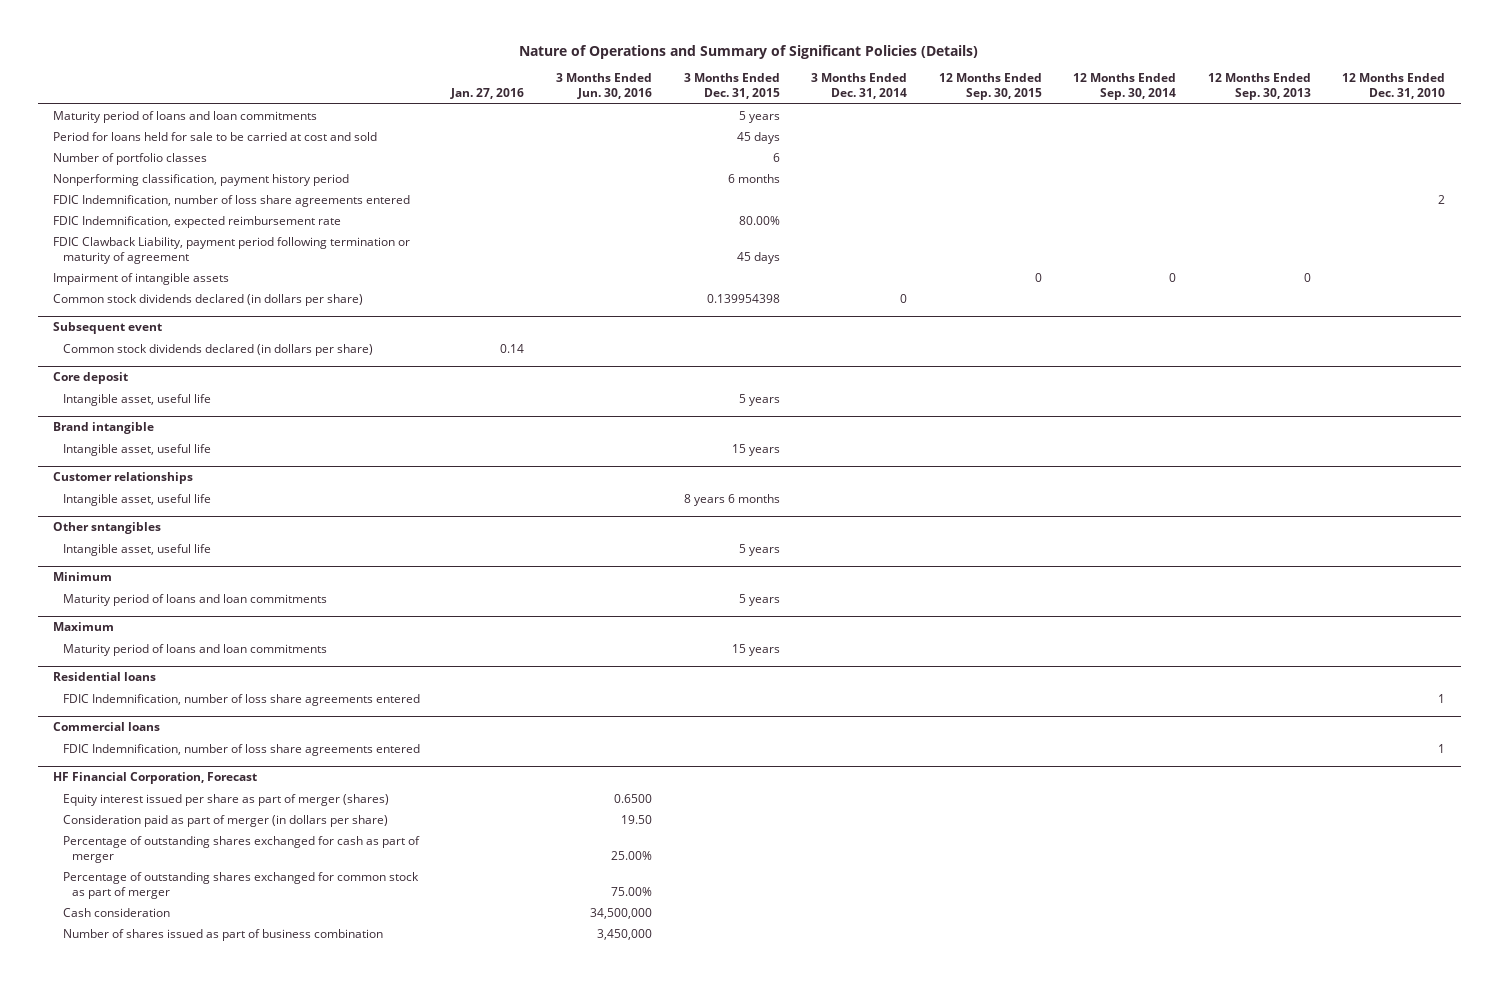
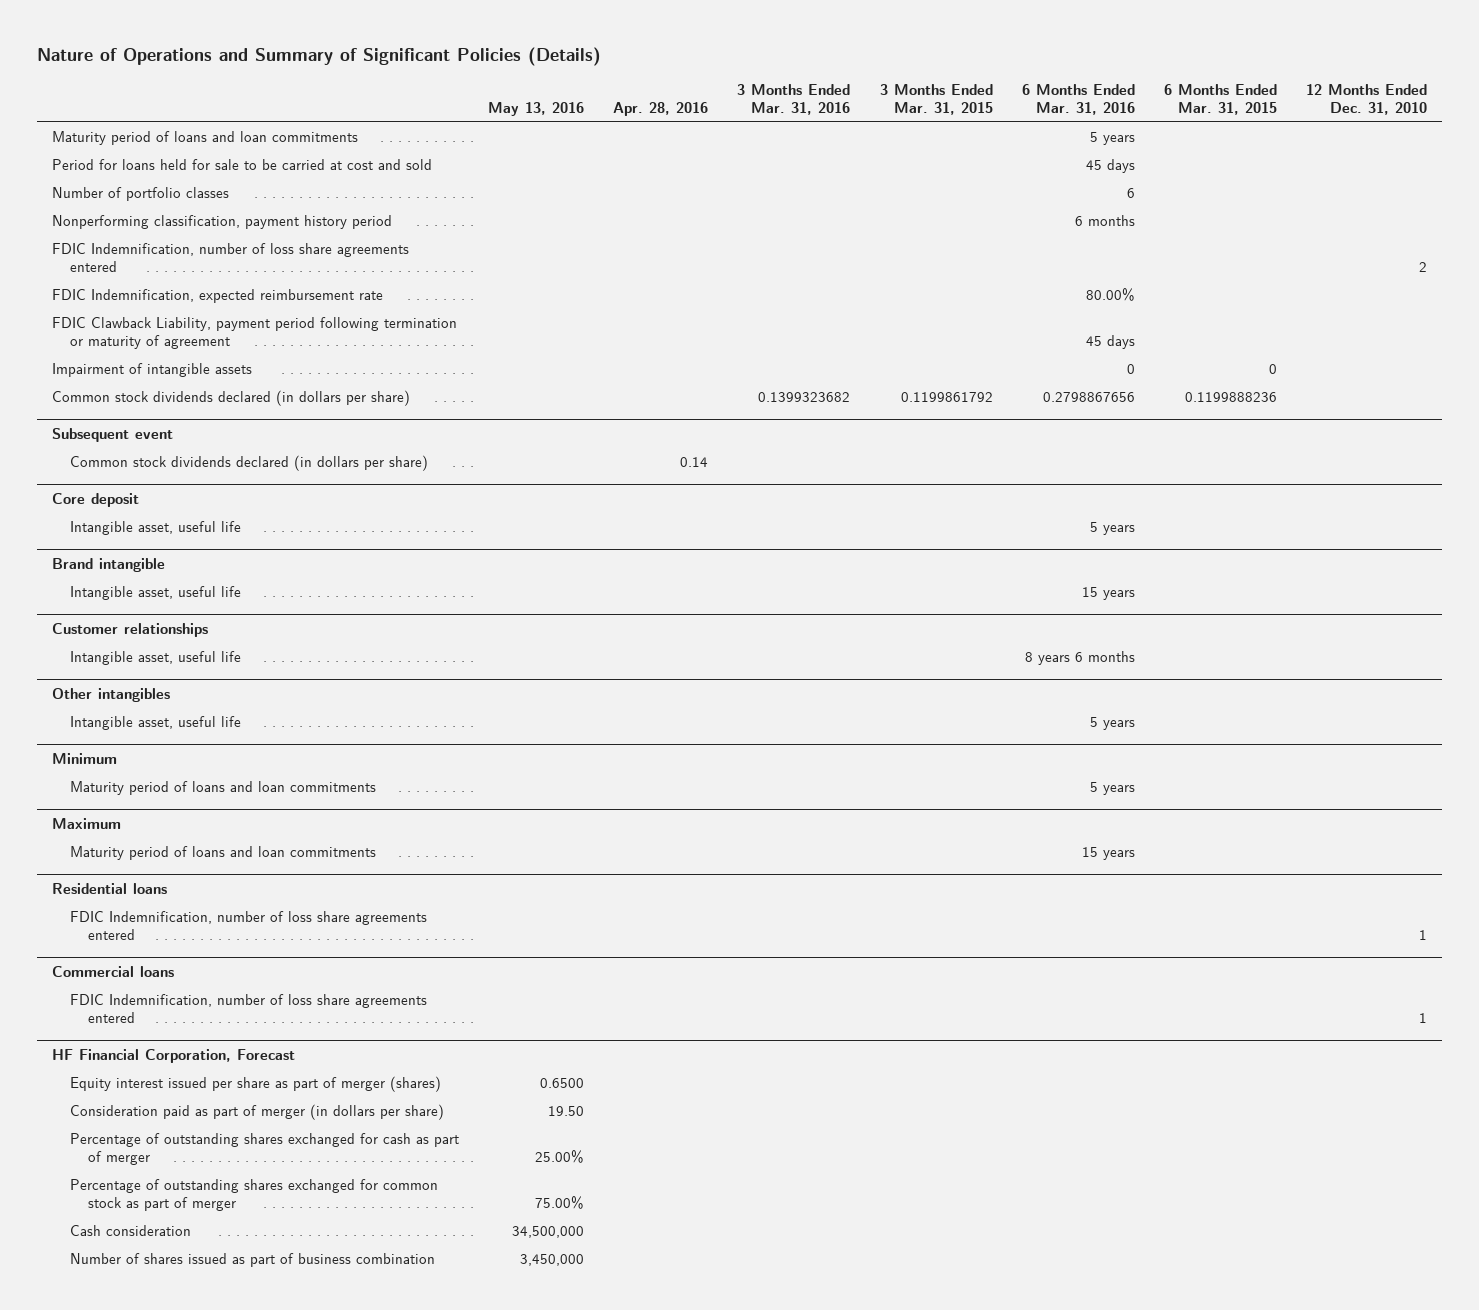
- | Jan. 27, 2016 | 3 Months Ended Jun. 30, 2016 | 3 Months Ended Dec. 31, 2015 | 3 Months Ended Dec. 31, 2014 | 12 Months Ended Sep. 30, 2015 | 12 Months Ended Sep. 30, 2014 | 12 Months Ended Sep. 30, 2013 | 12 Months Ended Dec. 31, 2010
+ | May 13, 2016 | Apr. 28, 2016 | 3 Months Ended Mar. 31, 2016 | 3 Months Ended Mar. 31, 2015 | 6 Months Ended Mar. 31, 2016 | 6 Months Ended Mar. 31, 2015 | 12 Months Ended Dec. 31, 2010
- Other sntangibles
+ Other intangibles

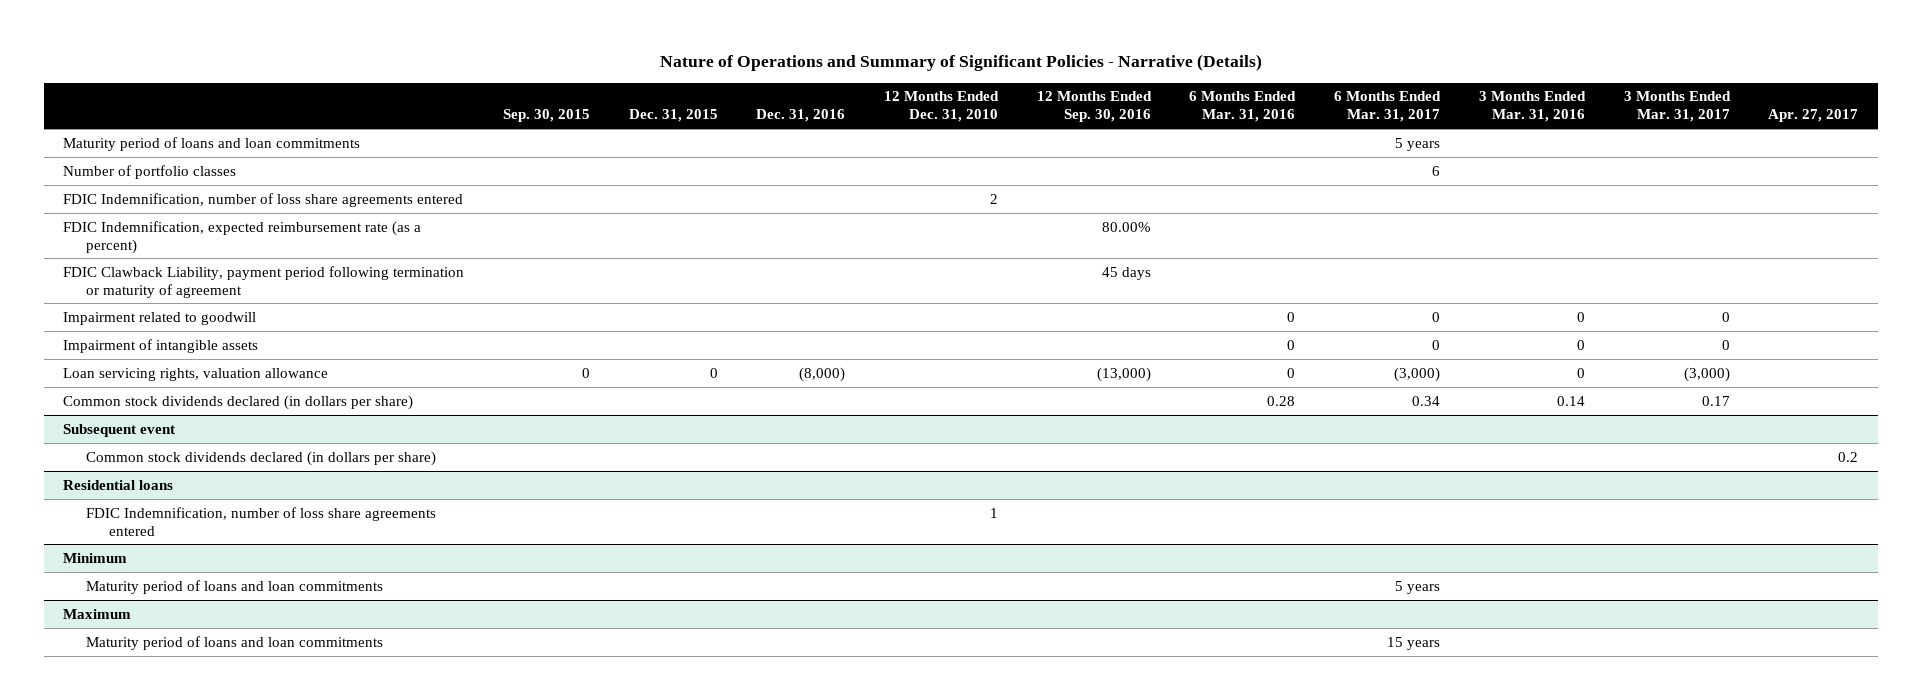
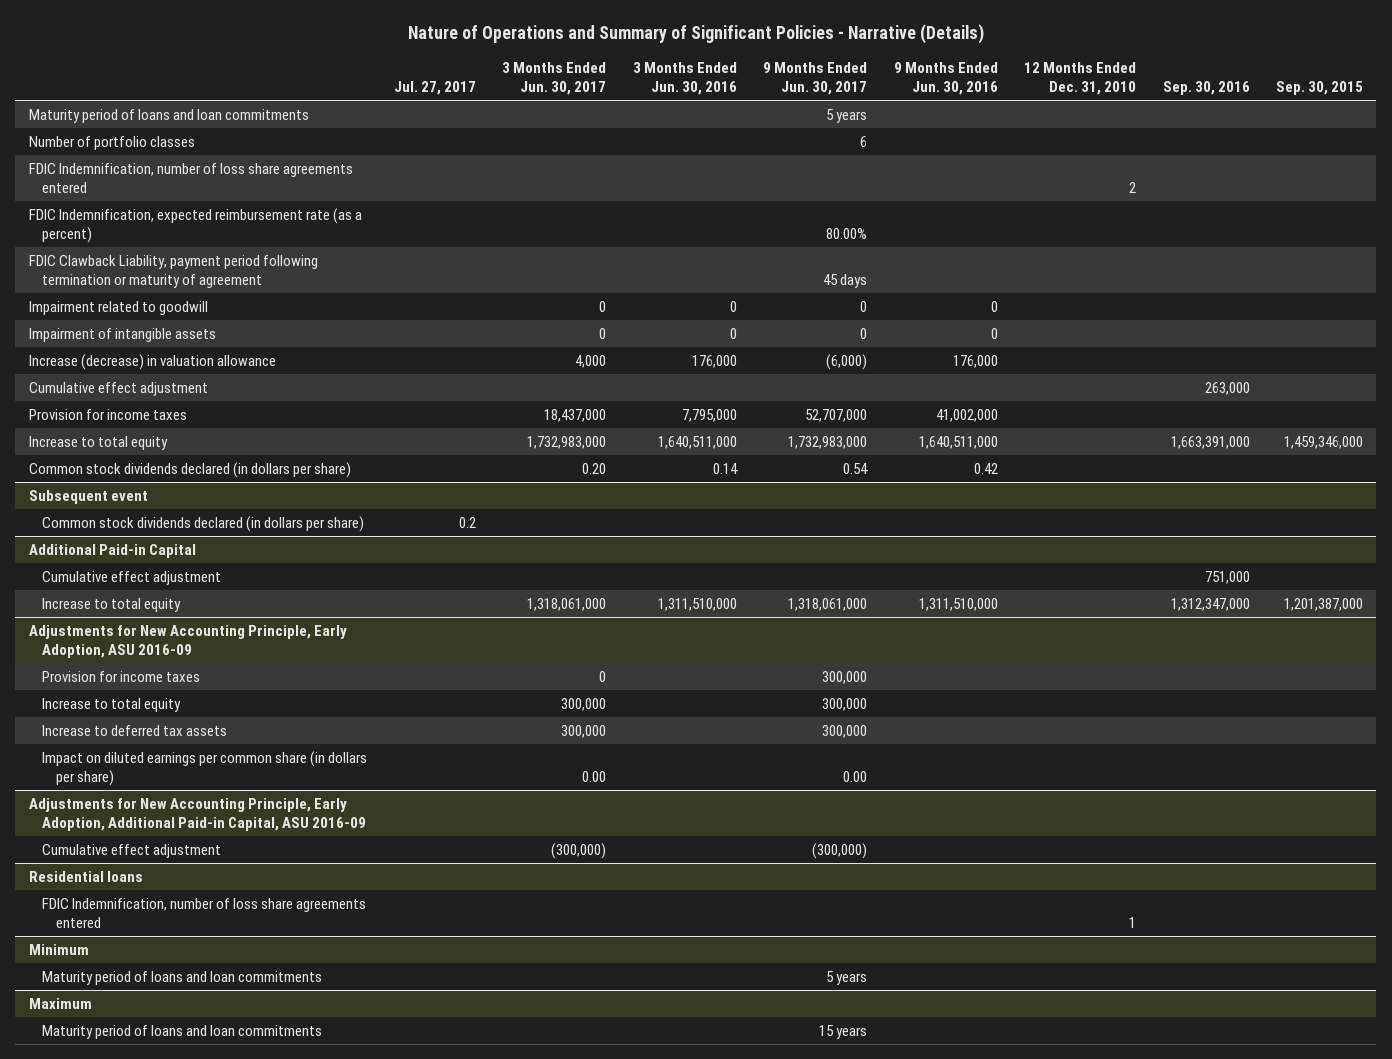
- | Sep. 30, 2015 | Dec. 31, 2015 | Dec. 31, 2016 | 12 Months Ended Dec. 31, 2010 | 12 Months Ended Sep. 30, 2016 | 6 Months Ended Mar. 31, 2016 | 6 Months Ended Mar. 31, 2017 | 3 Months Ended Mar. 31, 2016 | 3 Months Ended Mar. 31, 2017 | Apr. 27, 2017
+ | Jul. 27, 2017 | 3 Months Ended Jun. 30, 2017 | 3 Months Ended Jun. 30, 2016 | 9 Months Ended Jun. 30, 2017 | 9 Months Ended Jun. 30, 2016 | 12 Months Ended Dec. 31, 2010 | Sep. 30, 2016 | Sep. 30, 2015
- Loan servicing rights, valuation allowance | 0 | 0 | (8,000) | | (13,000) | 0 | (3,000) | 0 | (3,000) |
+ Increase (decrease) in valuation allowance | | 4,000 | 176,000 | (6,000) | 176,000 | | |
+ Cumulative effect adjustment | | | | | | | 263,000 |
+ Provision for income taxes | | 18,437,000 | 7,795,000 | 52,707,000 | 41,002,000 | | |
+ Increase to total equity | | 1,732,983,000 | 1,640,511,000 | 1,732,983,000 | 1,640,511,000 | | 1,663,391,000 | 1,459,346,000
+ Additional Paid-in Capital
+ Cumulative effect adjustment | | | | | | | 751,000 |
+ Increase to total equity | | 1,318,061,000 | 1,311,510,000 | 1,318,061,000 | 1,311,510,000 | | 1,312,347,000 | 1,201,387,000
+ Adjustments for New Accounting Principle, Early Adoption, ASU 2016-09
+ Provision for income taxes | | 0 | | 300,000 | | | |
+ Increase to total equity | | 300,000 | | 300,000 | | | |
+ Increase to deferred tax assets | | 300,000 | | 300,000 | | | |
+ Impact on diluted earnings per common share (in dollars per share) | | 0.00 | | 0.00 | | | |
+ Adjustments for New Accounting Principle, Early Adoption, Additional Paid-in Capital, ASU 2016-09
+ Cumulative effect adjustment | | (300,000) | | (300,000) | | | |

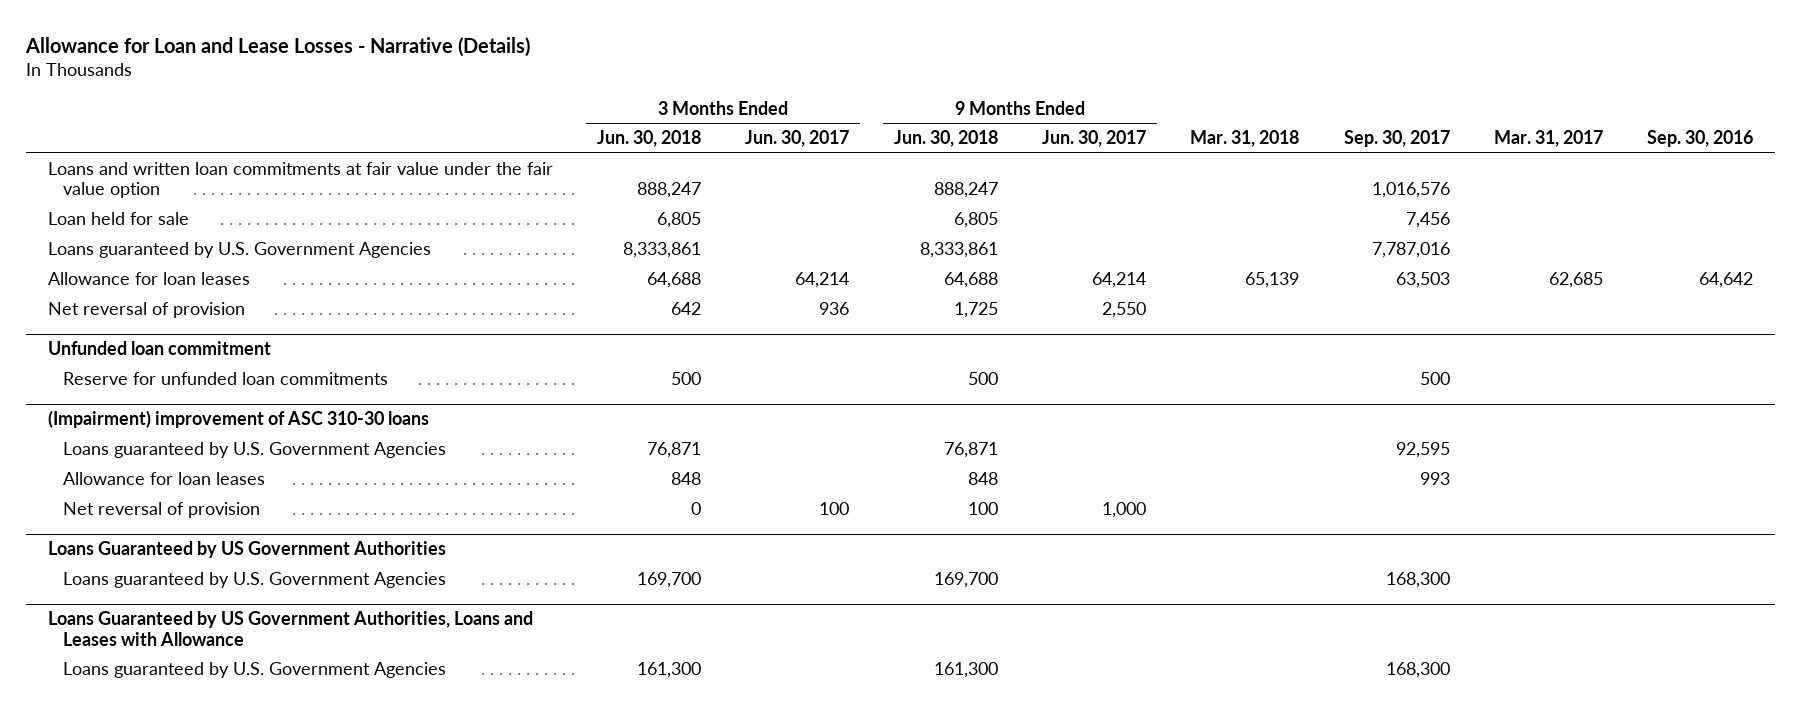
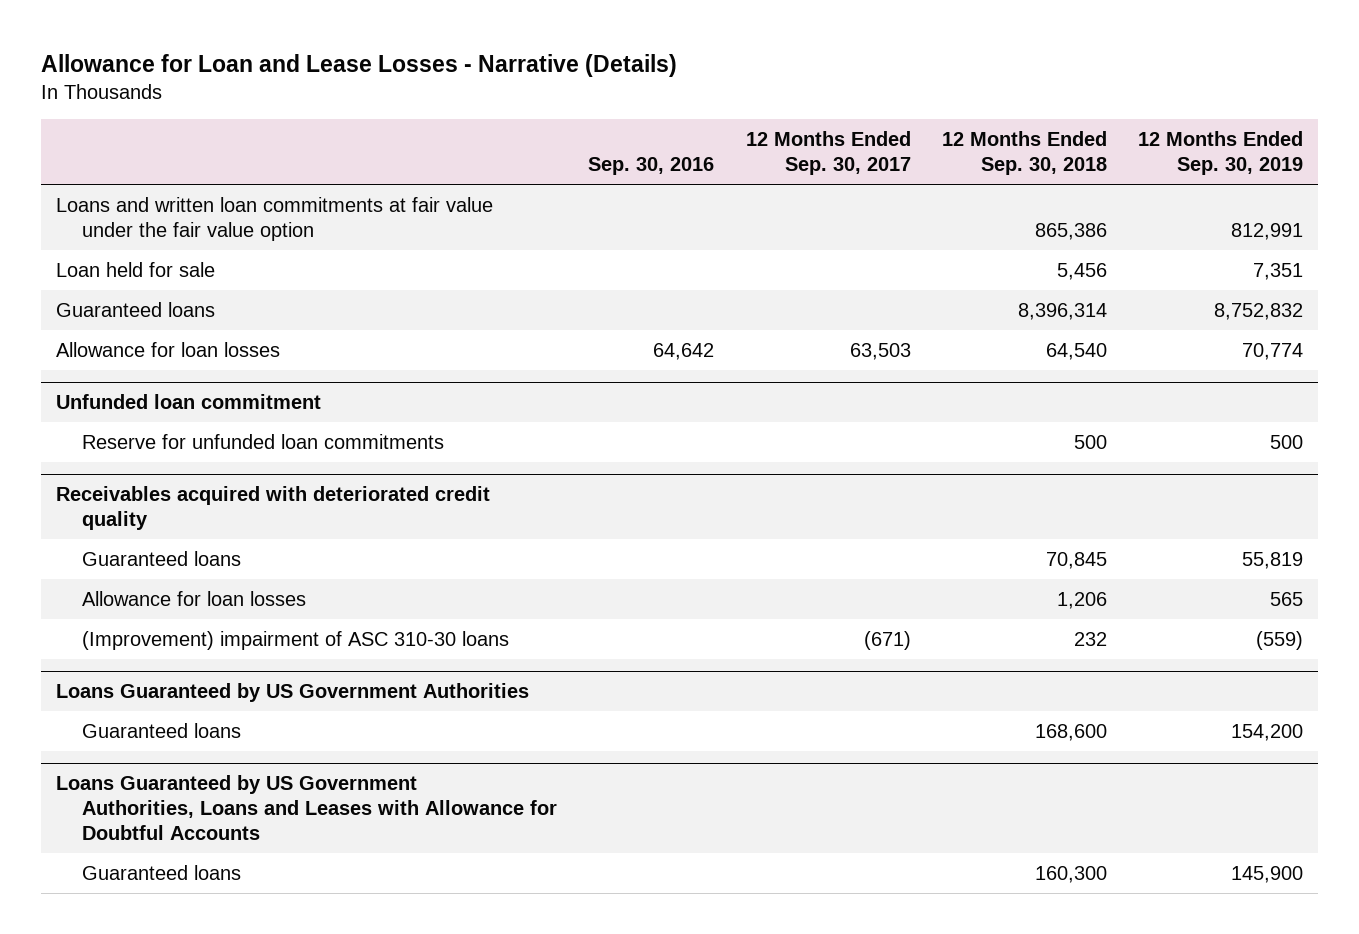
- | 3 Months Ended Jun. 30, 2018 | 3 Months Ended Jun. 30, 2017 | 9 Months Ended Jun. 30, 2018 | 9 Months Ended Jun. 30, 2017 | Mar. 31, 2018 | Sep. 30, 2017 | Mar. 31, 2017 | Sep. 30, 2016
+ | Sep. 30, 2016 | 12 Months Ended Sep. 30, 2017 | 12 Months Ended Sep. 30, 2018 | 12 Months Ended Sep. 30, 2019
- Loans guaranteed by U.S. Government Agencies | 8,333,861 | | 8,333,861 | | | 7,787,016 | |
- Allowance for loan leases | 64,688 | 64,214 | 64,688 | 64,214 | 65,139 | 63,503 | 62,685 | 64,642
- Net reversal of provision | 642 | 936 | 1,725 | 2,550 | | | |
+ Guaranteed loans | | | 8,396,314 | 8,752,832
+ Allowance for loan losses | 64,642 | 63,503 | 64,540 | 70,774
- (Impairment) improvement of ASC 310-30 loans
- Loans guaranteed by U.S. Government Agencies | 76,871 | | 76,871 | | | 92,595 | |
- Allowance for loan leases | 848 | | 848 | | | 993 | |
- Net reversal of provision | 0 | 100 | 100 | 1,000 | | | |
+ Receivables acquired with deteriorated credit quality
+ Guaranteed loans | | | 70,845 | 55,819
+ Allowance for loan losses | | | 1,206 | 565
+ (Improvement) impairment of ASC 310-30 loans | | (671) | 232 | (559)
@ Loans Guaranteed by US Government Authorities
- Loans guaranteed by U.S. Government Agencies | 169,700 | | 169,700 | | | 168,300 | |
- Loans Guaranteed by US Government Authorities, Loans and Leases with Allowance
- Loans guaranteed by U.S. Government Agencies | 161,300 | | 161,300 | | | 168,300 | |
@ Loans Guaranteed by US Government Authorities
+ Guaranteed loans | | | 168,600 | 154,200
+ Loans Guaranteed by US Government Authorities, Loans and Leases with Allowance for Doubtful Accounts
+ Guaranteed loans | | | 160,300 | 145,900

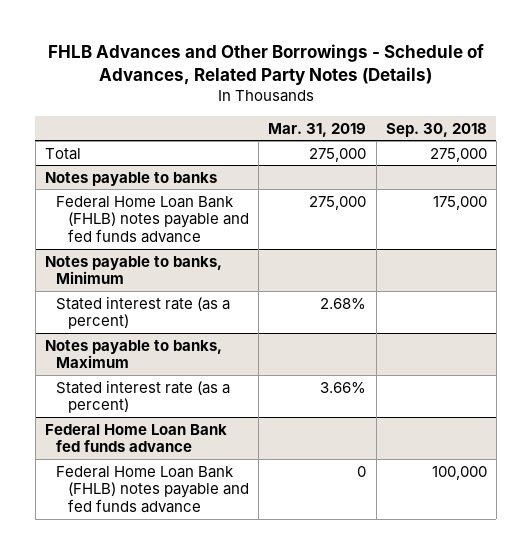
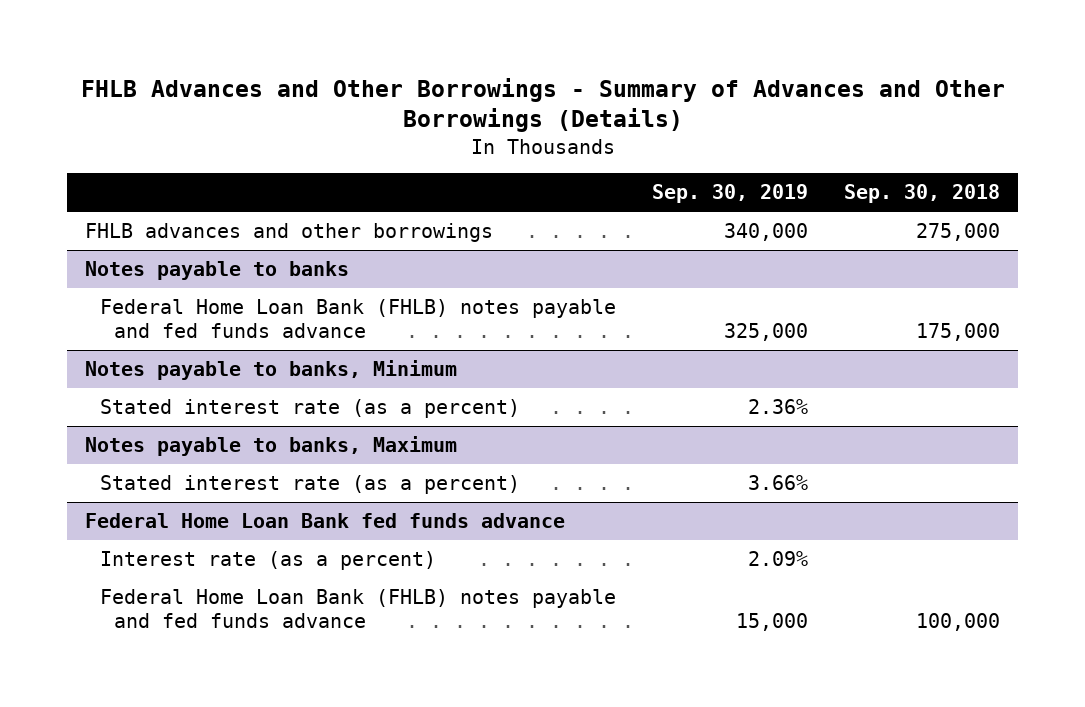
- FHLB Advances and Other Borrowings - Schedule of Advances, Related Party Notes (Details)
+ FHLB Advances and Other Borrowings - Summary of Advances and Other Borrowings (Details)
- | Mar. 31, 2019 | Sep. 30, 2018
+ | Sep. 30, 2019 | Sep. 30, 2018
- Total | 275,000 | 275,000
+ FHLB advances and other borrowings | 340,000 | 275,000
@ Federal Home Loan Bank fed funds advance
+ Interest rate (as a percent) | 2.09% |

